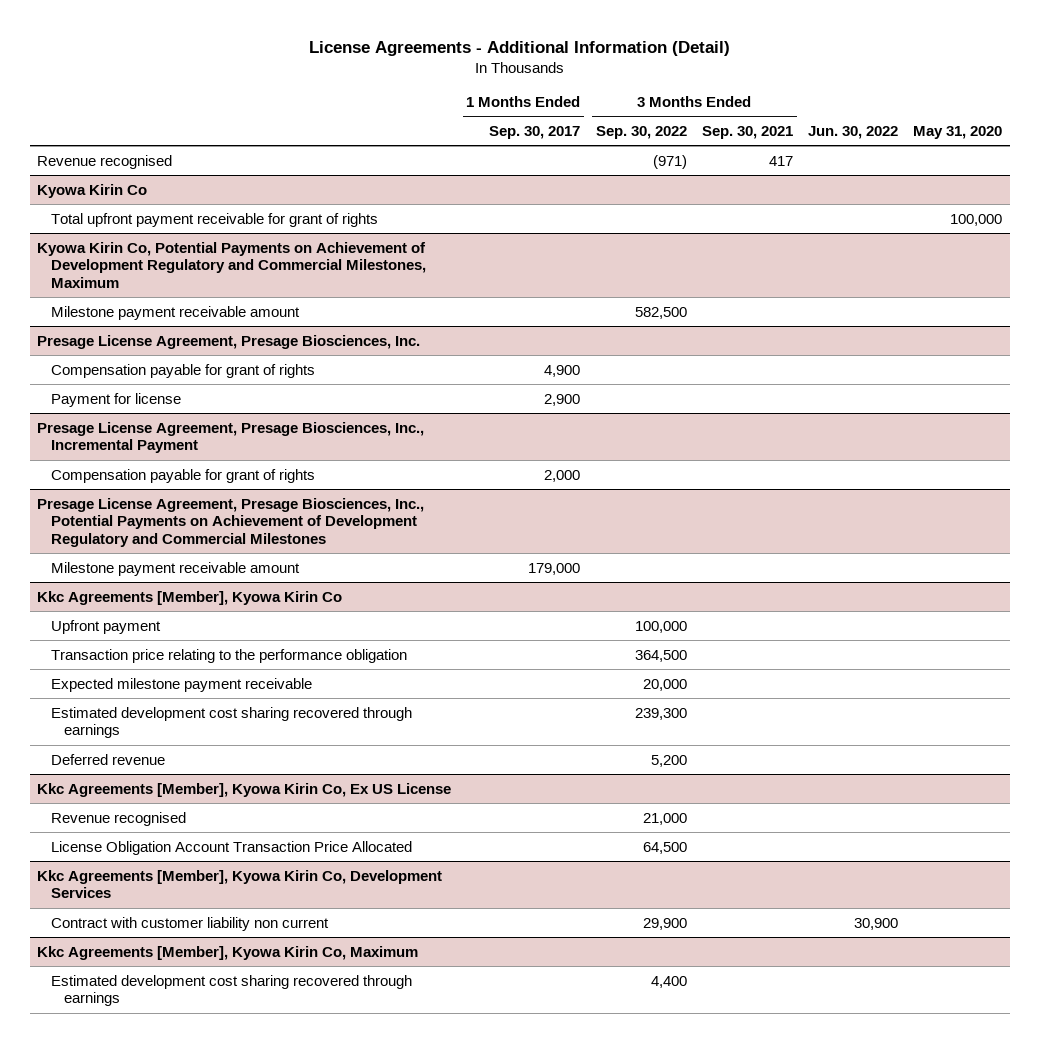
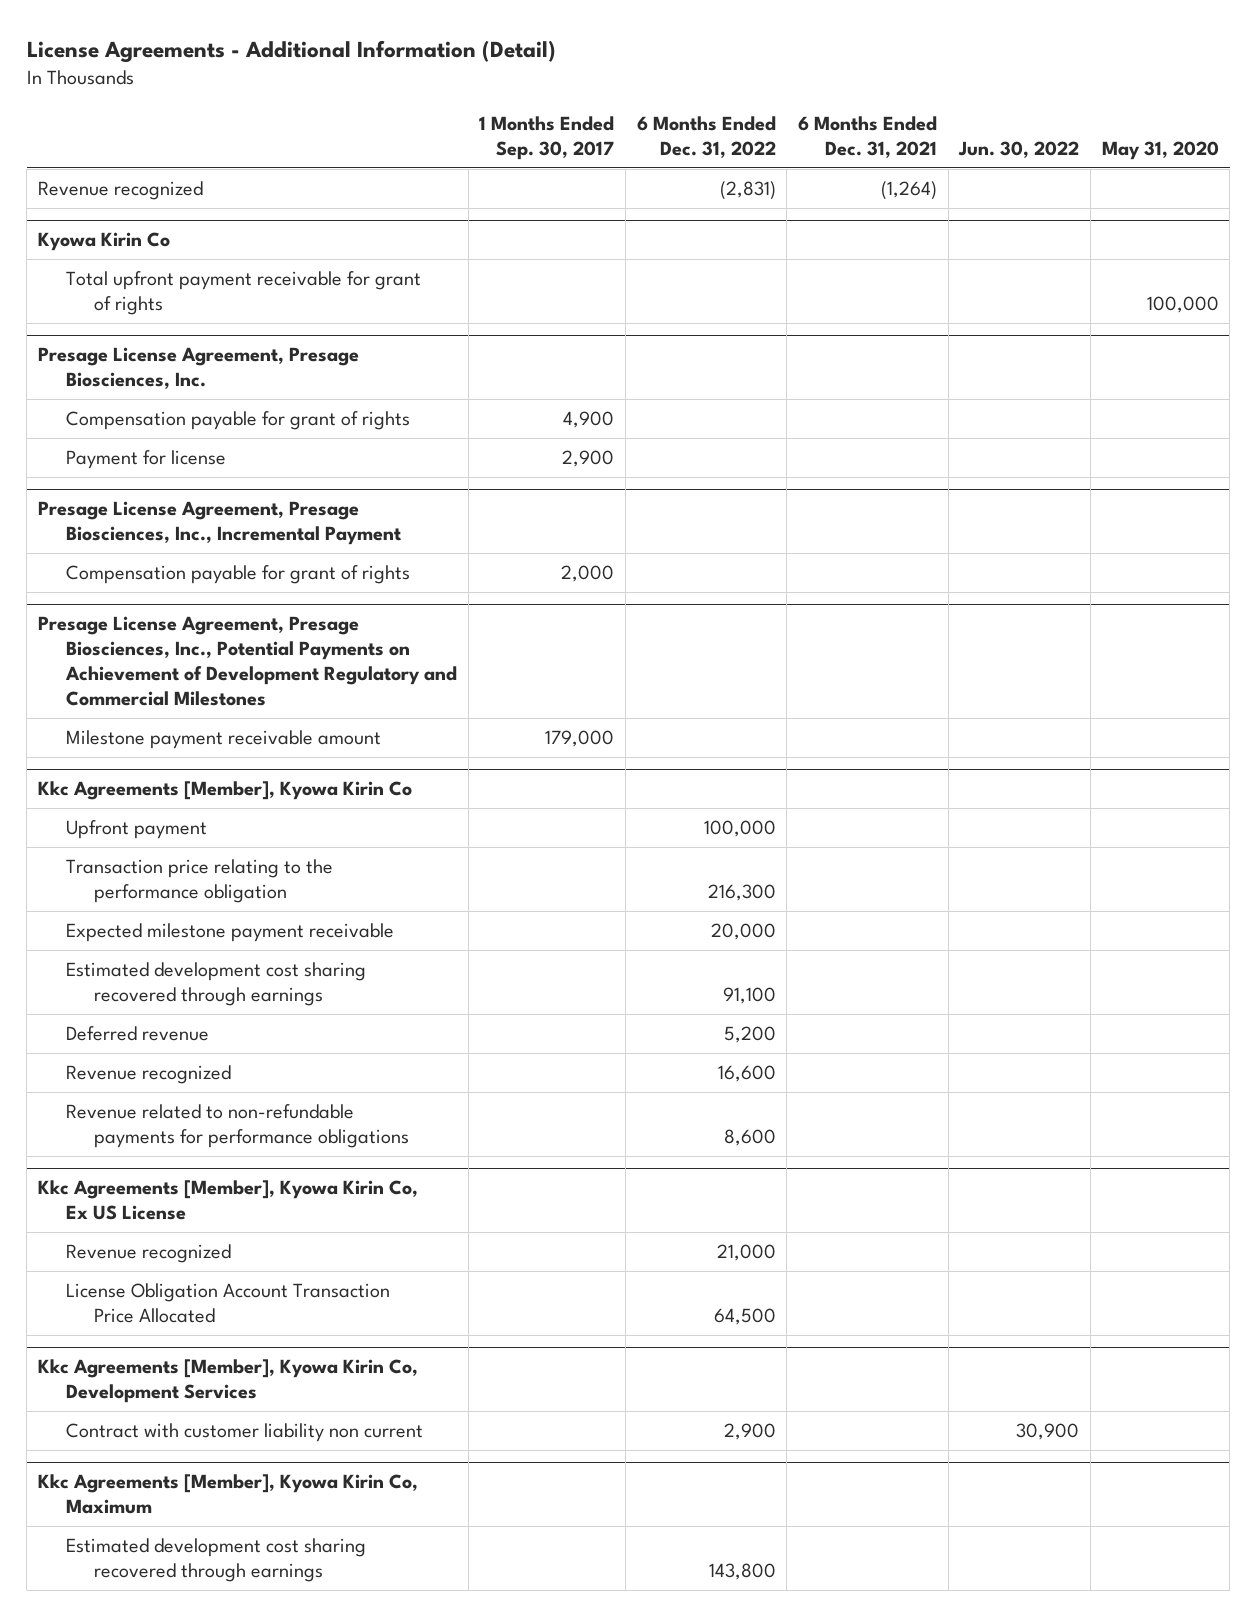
- | 1 Months Ended Sep. 30, 2017 | 3 Months Ended Sep. 30, 2022 | 3 Months Ended Sep. 30, 2021 | Jun. 30, 2022 | May 31, 2020
+ | 1 Months Ended Sep. 30, 2017 | 6 Months Ended Dec. 31, 2022 | 6 Months Ended Dec. 31, 2021 | Jun. 30, 2022 | May 31, 2020
- Revenue recognised | | (971) | 417 | |
+ Revenue recognized | | (2,831) | (1,264) | |
- Kyowa Kirin Co, Potential Payments on Achievement of Development Regulatory and Commercial Milestones, Maximum
- Milestone payment receivable amount | | 582,500 | | |
@ Kkc Agreements [Member], Kyowa Kirin Co
+ Revenue recognized | | 16,600 | | |
+ Revenue related to non-refundable payments for performance obligations | | 8,600 | | |
@ Kkc Agreements [Member], Kyowa Kirin Co, Ex US License
- Revenue recognised | | 21,000 | | |
+ Revenue recognized | | 21,000 | | |

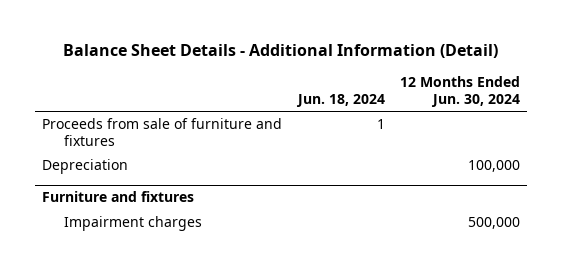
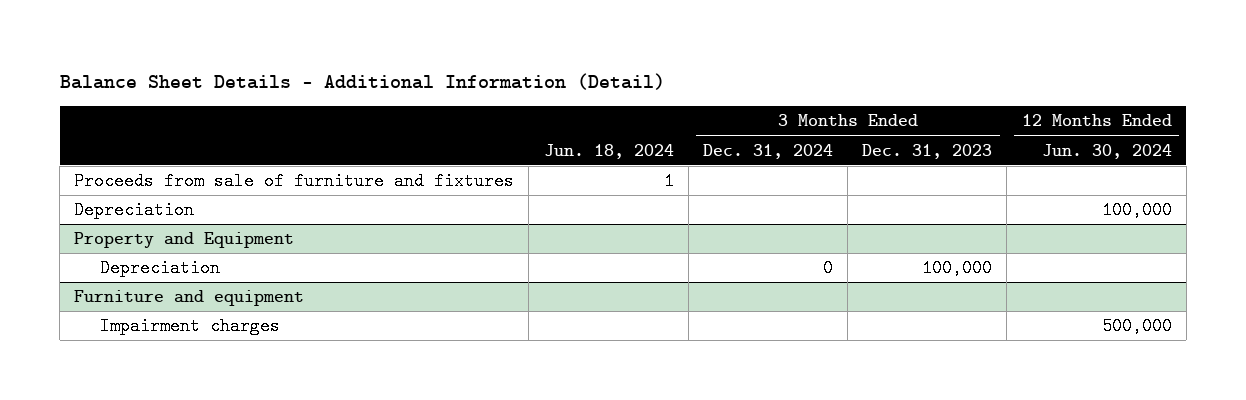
- | Jun. 18, 2024 | 12 Months Ended Jun. 30, 2024
+ | Jun. 18, 2024 | 3 Months Ended Dec. 31, 2024 | 3 Months Ended Dec. 31, 2023 | 12 Months Ended Jun. 30, 2024
- Furniture and fixtures
+ Property and Equipment
+ Depreciation | | 0 | 100,000 |
+ Furniture and equipment

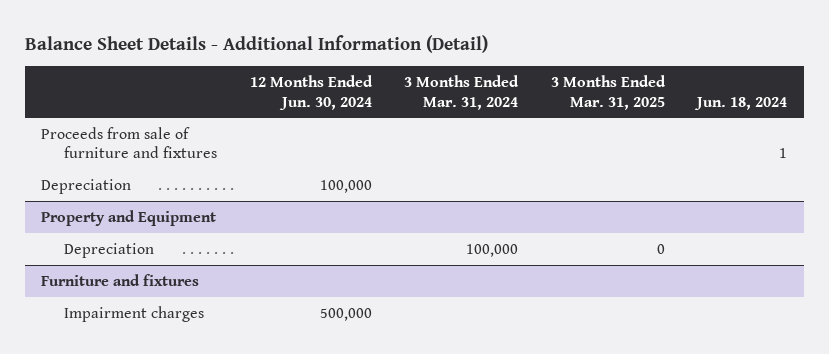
- | Jun. 18, 2024 | 3 Months Ended Dec. 31, 2024 | 3 Months Ended Dec. 31, 2023 | 12 Months Ended Jun. 30, 2024
+ | 12 Months Ended Jun. 30, 2024 | 3 Months Ended Mar. 31, 2024 | 3 Months Ended Mar. 31, 2025 | Jun. 18, 2024
- Furniture and equipment
+ Furniture and fixtures

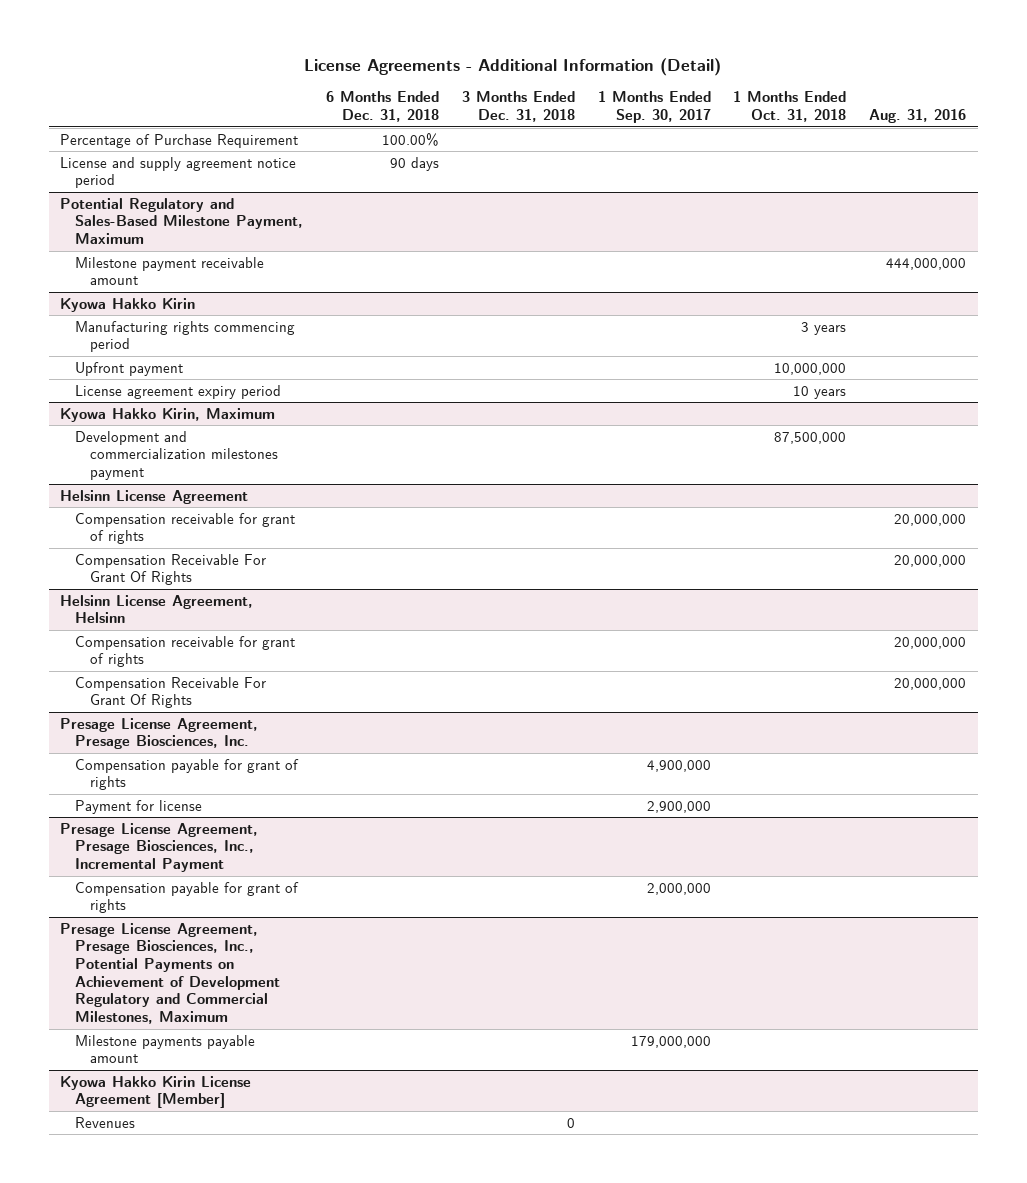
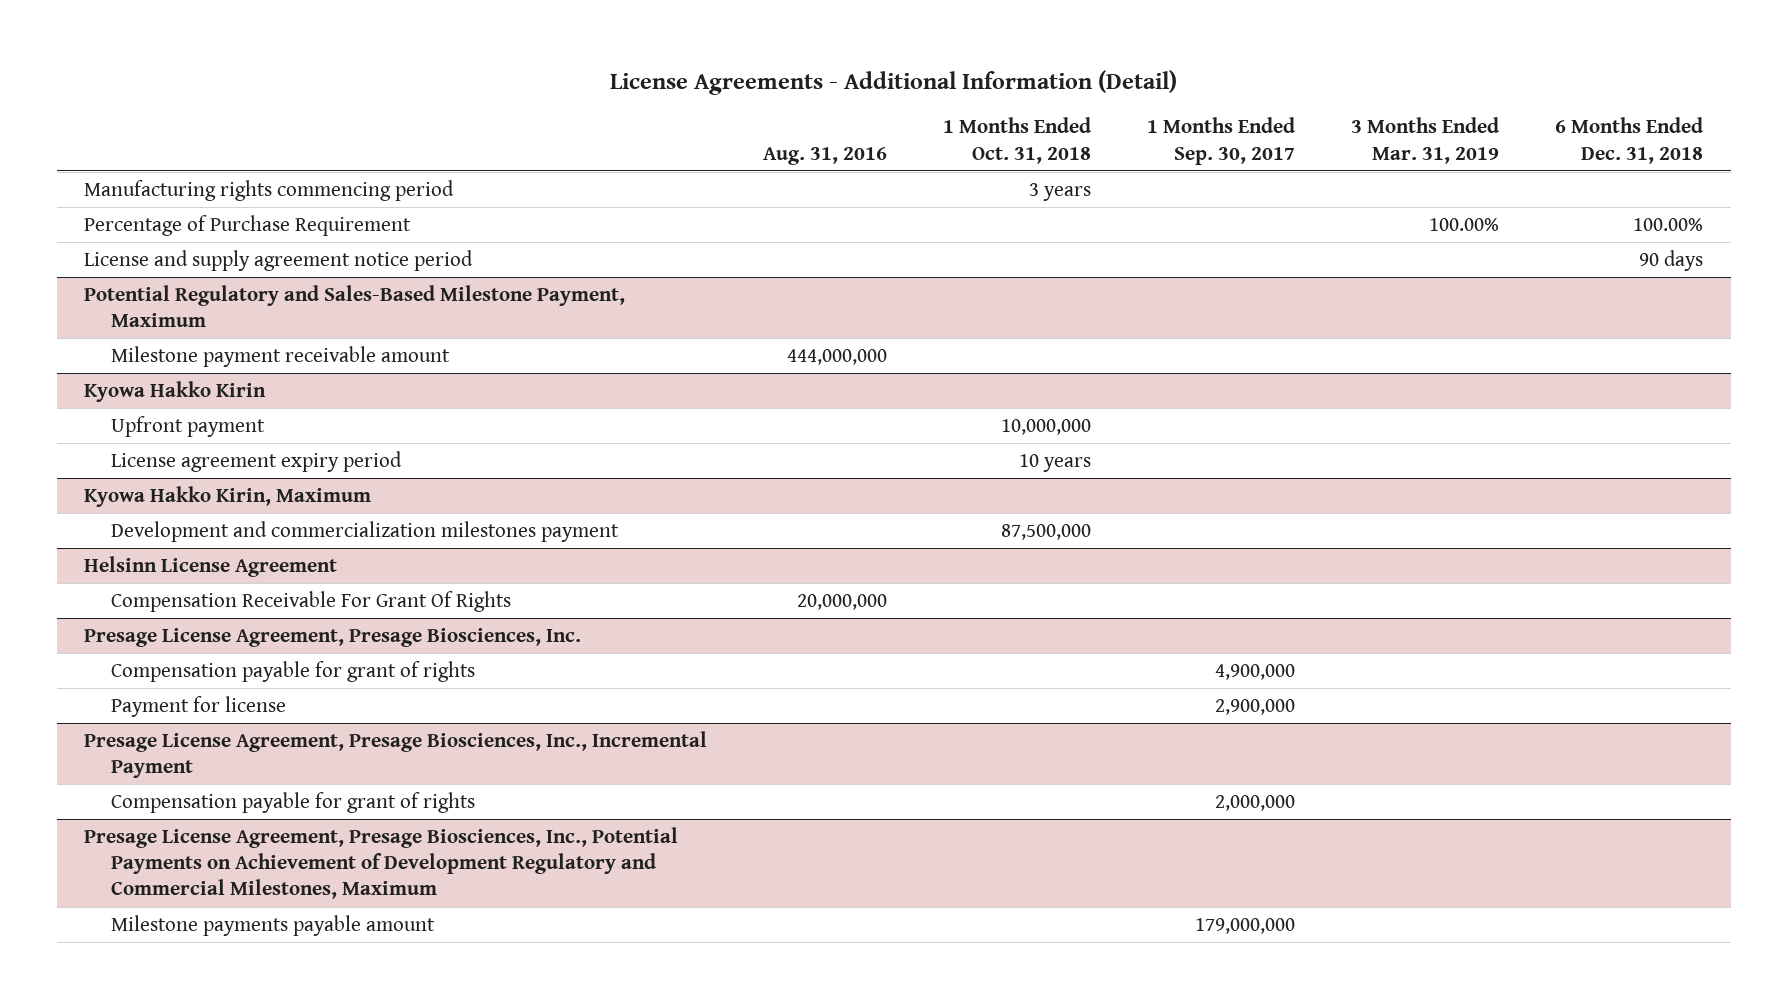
- | 6 Months Ended Dec. 31, 2018 | 3 Months Ended Dec. 31, 2018 | 1 Months Ended Sep. 30, 2017 | 1 Months Ended Oct. 31, 2018 | Aug. 31, 2016
+ | Aug. 31, 2016 | 1 Months Ended Oct. 31, 2018 | 1 Months Ended Sep. 30, 2017 | 3 Months Ended Mar. 31, 2019 | 6 Months Ended Dec. 31, 2018
+ Manufacturing rights commencing period | | 3 years | | |
@ Kyowa Hakko Kirin
- Manufacturing rights commencing period | | | | 3 years |
@ Helsinn License Agreement
- Compensation receivable for grant of rights | | | | | 20,000,000
- Helsinn License Agreement, Helsinn
- Compensation receivable for grant of rights | | | | | 20,000,000
- Compensation Receivable For Grant Of Rights | | | | | 20,000,000
- Kyowa Hakko Kirin License Agreement [Member]
- Revenues | | 0 | | |

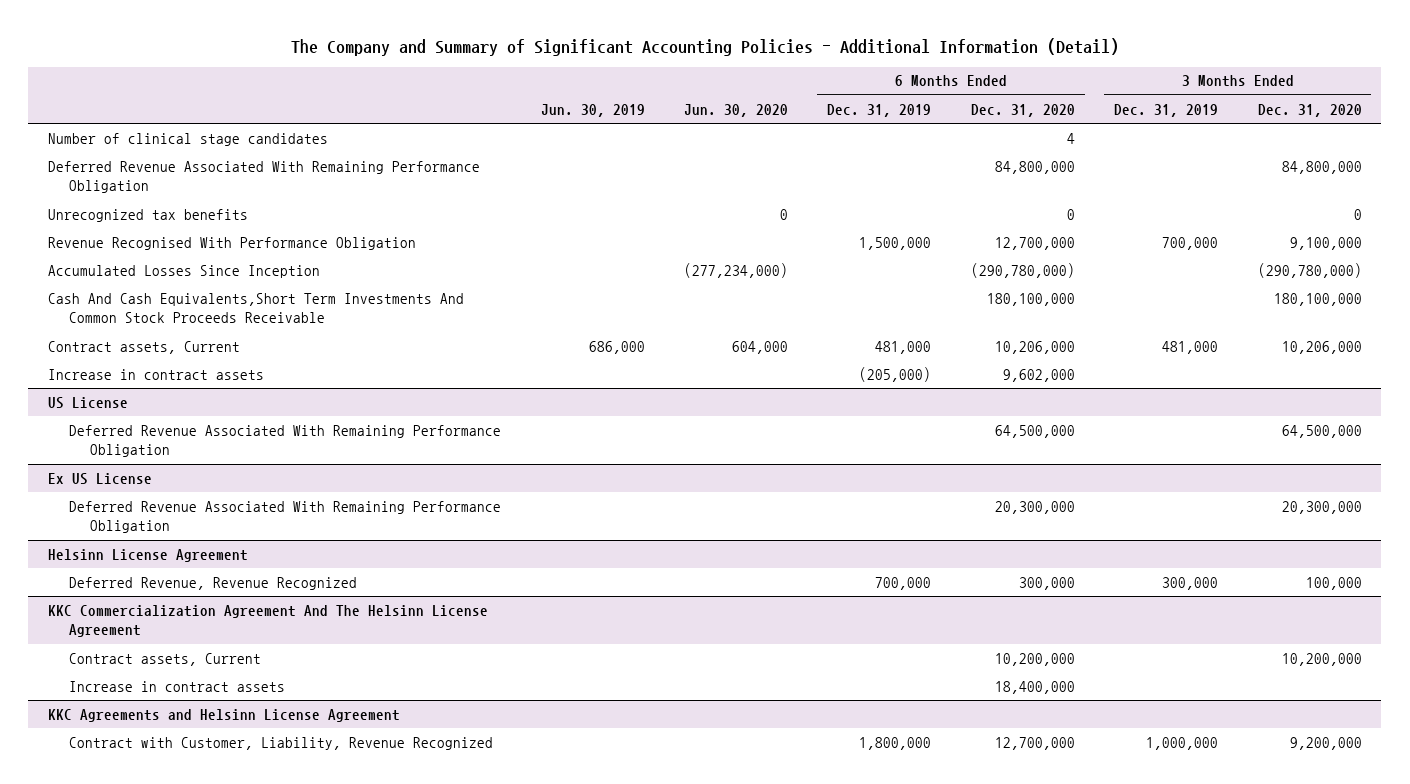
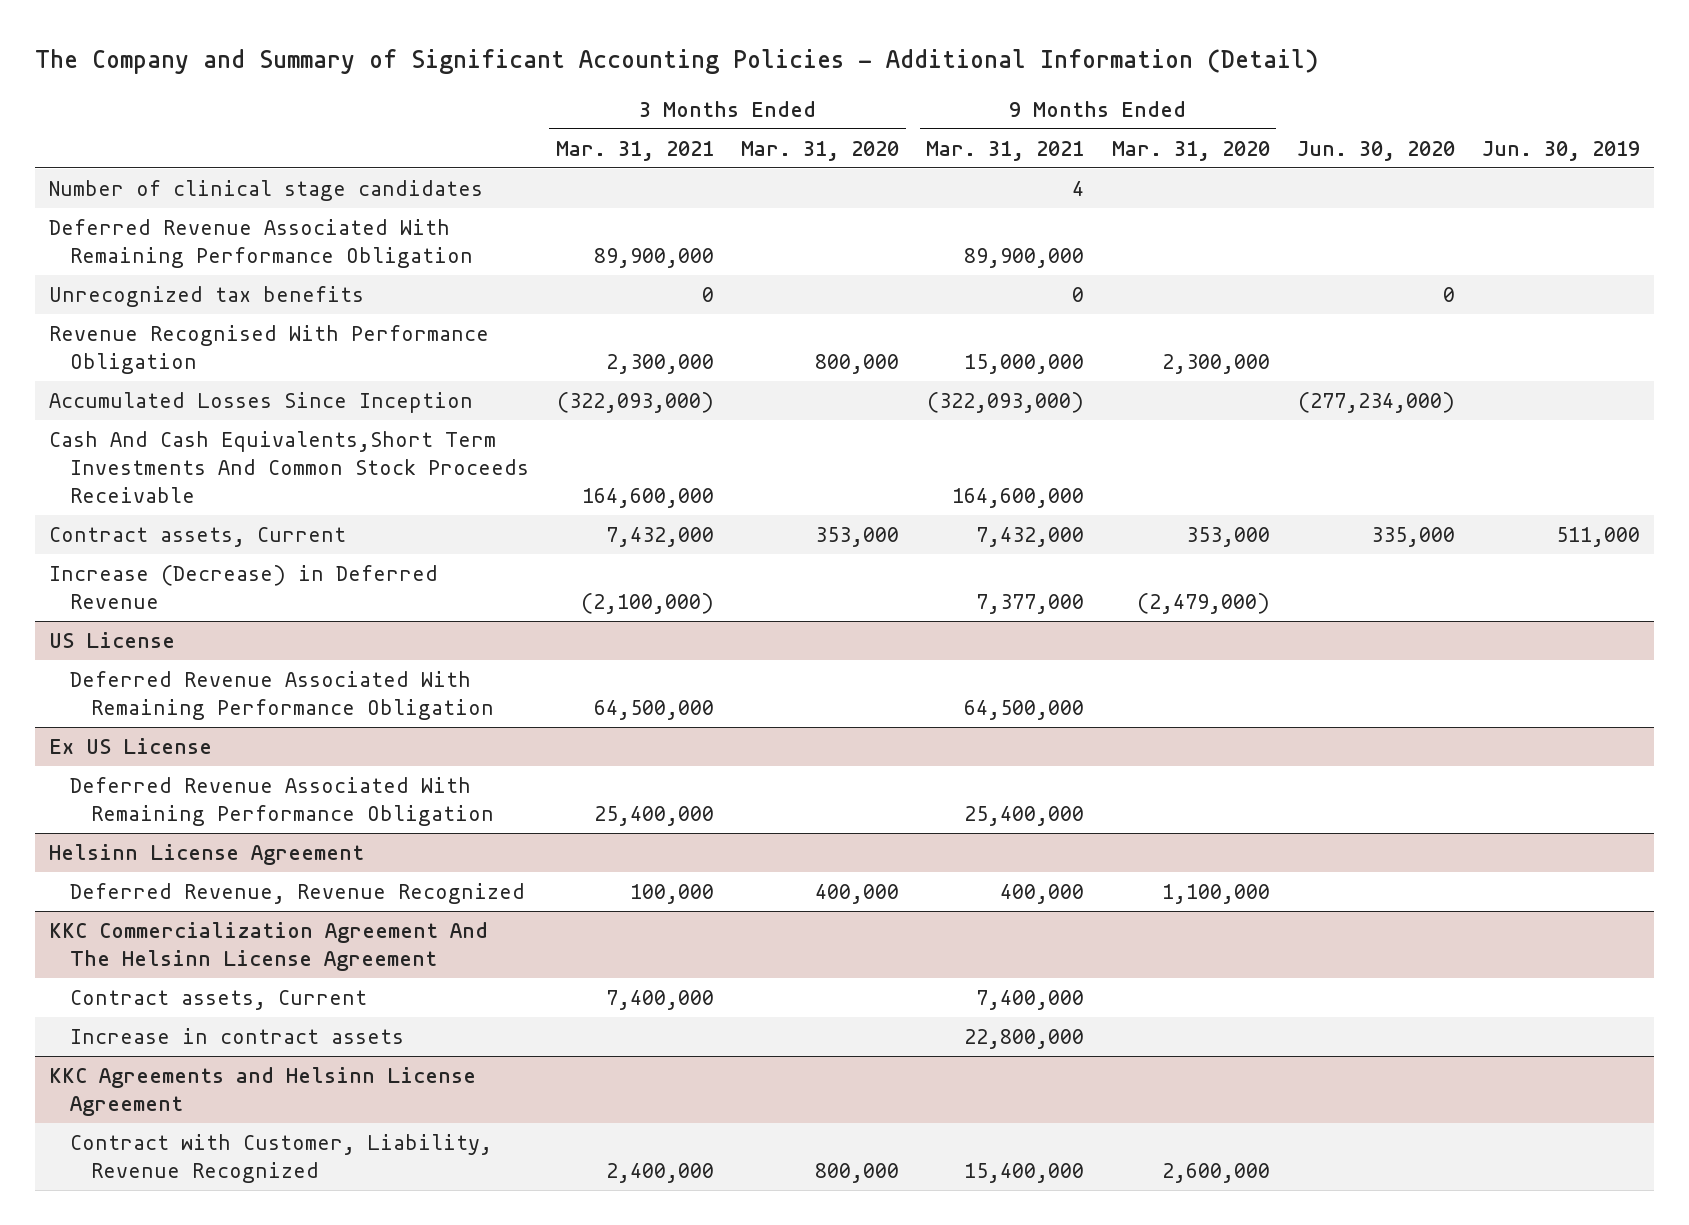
- | Jun. 30, 2019 | Jun. 30, 2020 | 6 Months Ended Dec. 31, 2019 | 6 Months Ended Dec. 31, 2020 | 3 Months Ended Dec. 31, 2019 | 3 Months Ended Dec. 31, 2020
+ | 3 Months Ended Mar. 31, 2021 | 3 Months Ended Mar. 31, 2020 | 9 Months Ended Mar. 31, 2021 | 9 Months Ended Mar. 31, 2020 | Jun. 30, 2020 | Jun. 30, 2019
- Contract assets, Current | 686,000 | 604,000 | 481,000 | 10,206,000 | 481,000 | 10,206,000
- Increase in contract assets | | | (205,000) | 9,602,000 | |
+ Contract assets, Current | 7,432,000 | 353,000 | 7,432,000 | 353,000 | 335,000 | 511,000
+ Increase (Decrease) in Deferred Revenue | (2,100,000) | | 7,377,000 | (2,479,000) | |

